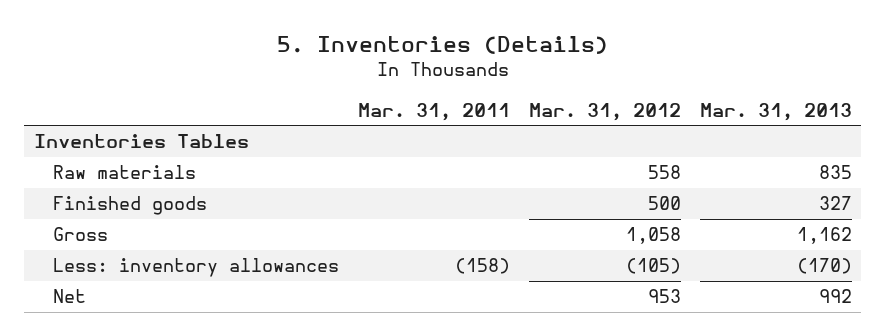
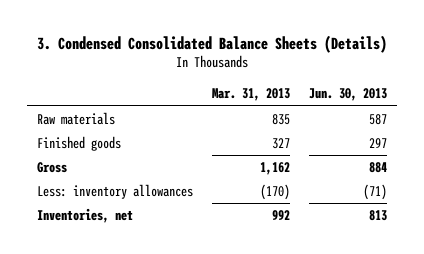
- 5. Inventories (Details)
+ 3. Condensed Consolidated Balance Sheets (Details)
- | Mar. 31, 2011 | Mar. 31, 2012 | Mar. 31, 2013
+ | Mar. 31, 2013 | Jun. 30, 2013
- Inventories Tables
- Net | | 953 | 992
+ Inventories, net | 992 | 813

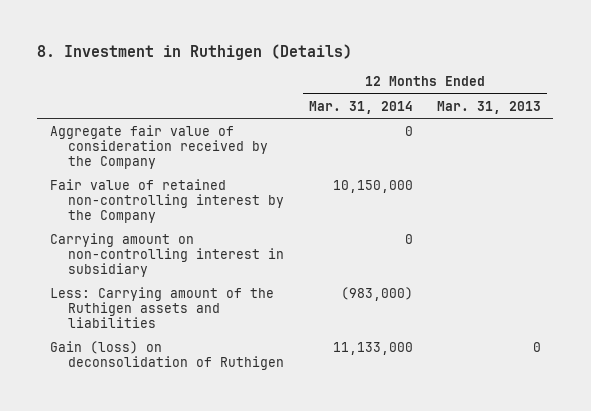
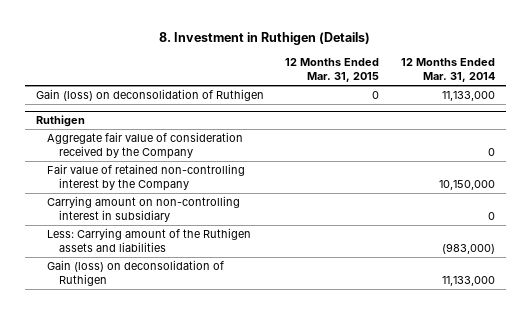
- | 12 Months Ended Mar. 31, 2014 | 12 Months Ended Mar. 31, 2013
+ | 12 Months Ended Mar. 31, 2015 | 12 Months Ended Mar. 31, 2014
+ Gain (loss) on deconsolidation of Ruthigen | 0 | 11,133,000
+ Ruthigen

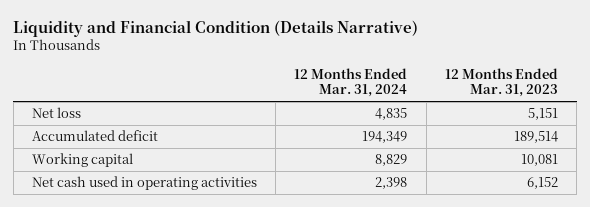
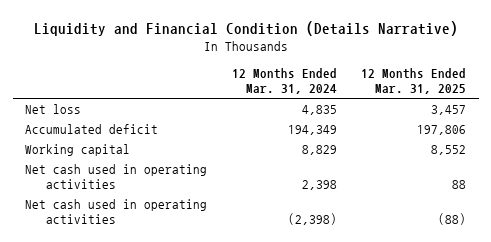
- | 12 Months Ended Mar. 31, 2024 | 12 Months Ended Mar. 31, 2023
+ | 12 Months Ended Mar. 31, 2024 | 12 Months Ended Mar. 31, 2025
+ Net cash used in operating activities | (2,398) | (88)

